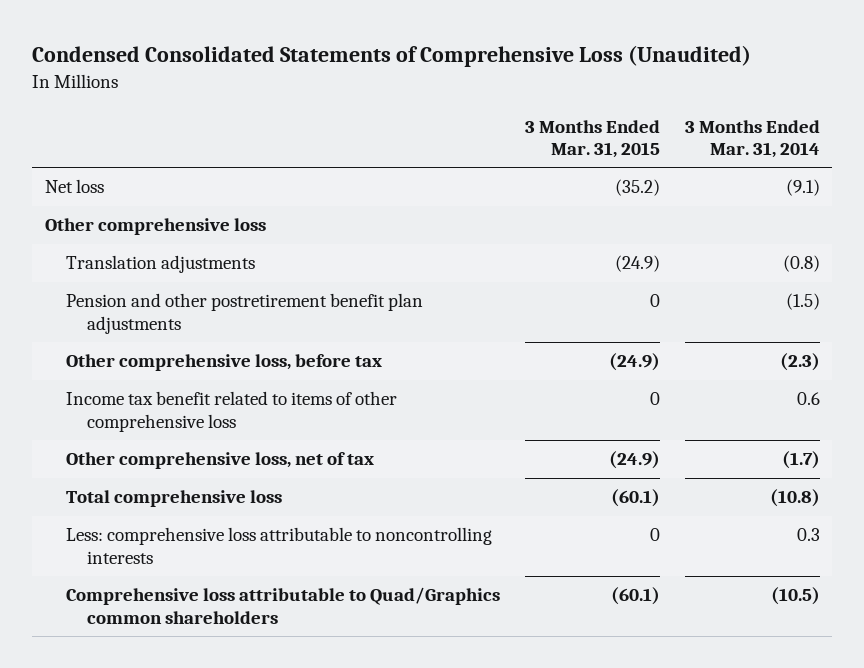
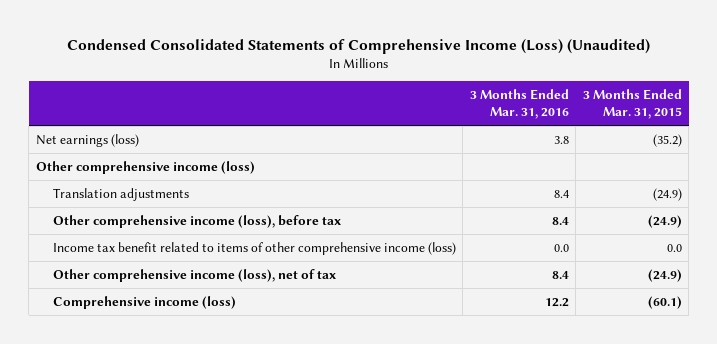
- Condensed Consolidated Statements of Comprehensive Loss (Unaudited)
+ Condensed Consolidated Statements of Comprehensive Income (Loss) (Unaudited)
- | 3 Months Ended Mar. 31, 2015 | 3 Months Ended Mar. 31, 2014
+ | 3 Months Ended Mar. 31, 2016 | 3 Months Ended Mar. 31, 2015
- Net loss | (35.2) | (9.1)
- Other comprehensive loss
+ Net earnings (loss) | 3.8 | (35.2)
+ Other comprehensive income (loss)
- Pension and other postretirement benefit plan adjustments | 0 | (1.5)
- Other comprehensive loss, before tax | (24.9) | (2.3)
- Income tax benefit related to items of other comprehensive loss | 0 | 0.6
- Other comprehensive loss, net of tax | (24.9) | (1.7)
- Total comprehensive loss | (60.1) | (10.8)
- Less: comprehensive loss attributable to noncontrolling interests | 0 | 0.3
- Comprehensive loss attributable to Quad/Graphics common shareholders | (60.1) | (10.5)
+ Other comprehensive income (loss), before tax | 8.4 | (24.9)
+ Income tax benefit related to items of other comprehensive income (loss) | 0.0 | 0.0
+ Other comprehensive income (loss), net of tax | 8.4 | (24.9)
+ Comprehensive income (loss) | 12.2 | (60.1)

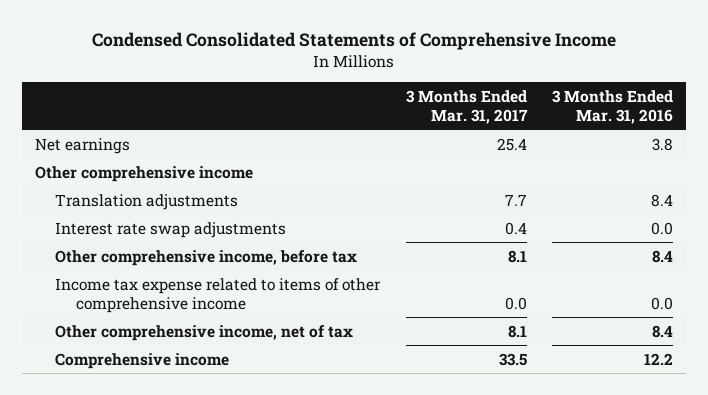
- Condensed Consolidated Statements of Comprehensive Income (Loss) (Unaudited)
+ Condensed Consolidated Statements of Comprehensive Income
- | 3 Months Ended Mar. 31, 2016 | 3 Months Ended Mar. 31, 2015
+ | 3 Months Ended Mar. 31, 2017 | 3 Months Ended Mar. 31, 2016
- Net earnings (loss) | 3.8 | (35.2)
- Other comprehensive income (loss)
+ Net earnings | 25.4 | 3.8
+ Other comprehensive income
- Other comprehensive income (loss), before tax | 8.4 | (24.9)
- Income tax benefit related to items of other comprehensive income (loss) | 0.0 | 0.0
- Other comprehensive income (loss), net of tax | 8.4 | (24.9)
- Comprehensive income (loss) | 12.2 | (60.1)
+ Interest rate swap adjustments | 0.4 | 0.0
+ Other comprehensive income, before tax | 8.1 | 8.4
+ Income tax expense related to items of other comprehensive income | 0.0 | 0.0
+ Other comprehensive income, net of tax | 8.1 | 8.4
+ Comprehensive income | 33.5 | 12.2

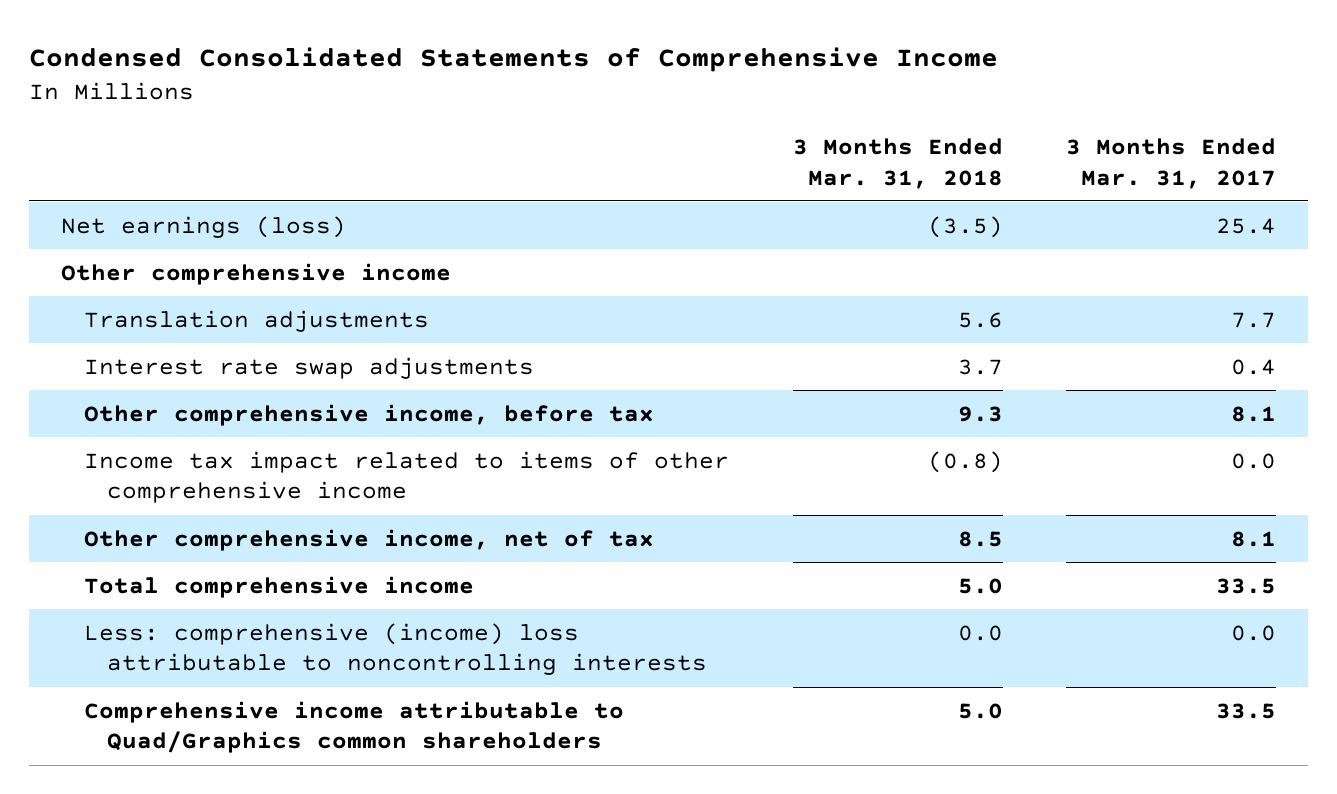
- | 3 Months Ended Mar. 31, 2017 | 3 Months Ended Mar. 31, 2016
+ | 3 Months Ended Mar. 31, 2018 | 3 Months Ended Mar. 31, 2017
- Net earnings | 25.4 | 3.8
+ Net earnings (loss) | (3.5) | 25.4
- Income tax expense related to items of other comprehensive income | 0.0 | 0.0
+ Income tax impact related to items of other comprehensive income | (0.8) | 0.0
- Comprehensive income | 33.5 | 12.2
+ Total comprehensive income | 5.0 | 33.5
+ Less: comprehensive (income) loss attributable to noncontrolling interests | 0.0 | 0.0
+ Comprehensive income attributable to Quad/Graphics common shareholders | 5.0 | 33.5

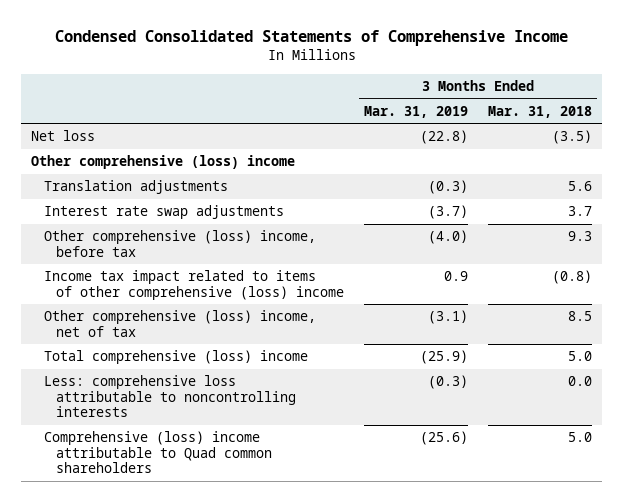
- | 3 Months Ended Mar. 31, 2018 | 3 Months Ended Mar. 31, 2017
+ | 3 Months Ended Mar. 31, 2019 | 3 Months Ended Mar. 31, 2018
- Net earnings (loss) | (3.5) | 25.4
- Other comprehensive income
+ Net loss | (22.8) | (3.5)
+ Other comprehensive (loss) income
- Other comprehensive income, before tax | 9.3 | 8.1
- Income tax impact related to items of other comprehensive income | (0.8) | 0.0
- Other comprehensive income, net of tax | 8.5 | 8.1
- Total comprehensive income | 5.0 | 33.5
- Less: comprehensive (income) loss attributable to noncontrolling interests | 0.0 | 0.0
- Comprehensive income attributable to Quad/Graphics common shareholders | 5.0 | 33.5
+ Other comprehensive (loss) income, before tax | (4.0) | 9.3
+ Income tax impact related to items of other comprehensive (loss) income | 0.9 | (0.8)
+ Other comprehensive (loss) income, net of tax | (3.1) | 8.5
+ Total comprehensive (loss) income | (25.9) | 5.0
+ Less: comprehensive loss attributable to noncontrolling interests | (0.3) | 0.0
+ Comprehensive (loss) income attributable to Quad common shareholders | (25.6) | 5.0

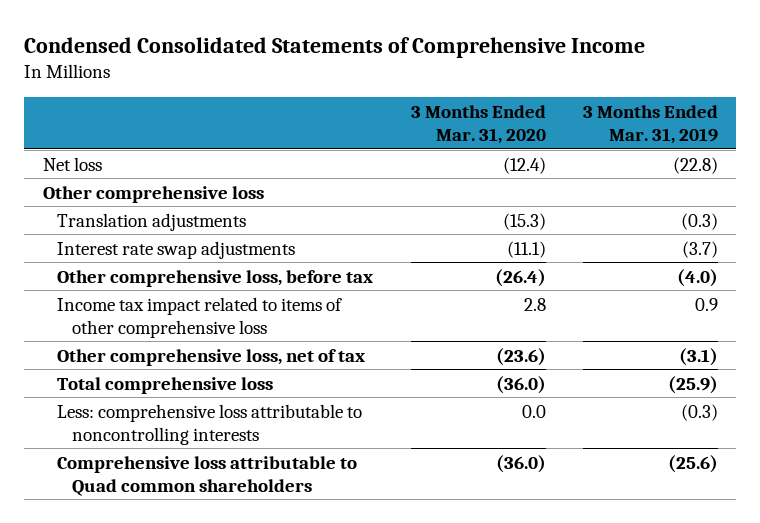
- | 3 Months Ended Mar. 31, 2019 | 3 Months Ended Mar. 31, 2018
+ | 3 Months Ended Mar. 31, 2020 | 3 Months Ended Mar. 31, 2019
- Other comprehensive (loss) income
+ Other comprehensive loss
- Other comprehensive (loss) income, before tax | (4.0) | 9.3
- Income tax impact related to items of other comprehensive (loss) income | 0.9 | (0.8)
- Other comprehensive (loss) income, net of tax | (3.1) | 8.5
- Total comprehensive (loss) income | (25.9) | 5.0
+ Other comprehensive loss, before tax | (26.4) | (4.0)
+ Income tax impact related to items of other comprehensive loss | 2.8 | 0.9
+ Other comprehensive loss, net of tax | (23.6) | (3.1)
+ Total comprehensive loss | (36.0) | (25.9)
- Comprehensive (loss) income attributable to Quad common shareholders | (25.6) | 5.0
+ Comprehensive loss attributable to Quad common shareholders | (36.0) | (25.6)

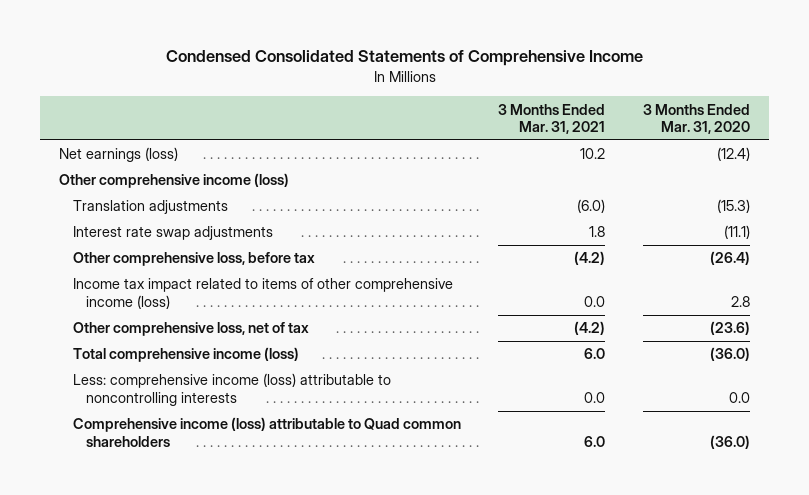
- | 3 Months Ended Mar. 31, 2020 | 3 Months Ended Mar. 31, 2019
+ | 3 Months Ended Mar. 31, 2021 | 3 Months Ended Mar. 31, 2020
- Net loss | (12.4) | (22.8)
- Other comprehensive loss
+ Net earnings (loss) | 10.2 | (12.4)
+ Other comprehensive income (loss)
- Income tax impact related to items of other comprehensive loss | 2.8 | 0.9
+ Income tax impact related to items of other comprehensive income (loss) | 0.0 | 2.8
- Total comprehensive loss | (36.0) | (25.9)
- Less: comprehensive loss attributable to noncontrolling interests | 0.0 | (0.3)
- Comprehensive loss attributable to Quad common shareholders | (36.0) | (25.6)
+ Total comprehensive income (loss) | 6.0 | (36.0)
+ Less: comprehensive income (loss) attributable to noncontrolling interests | 0.0 | 0.0
+ Comprehensive income (loss) attributable to Quad common shareholders | 6.0 | (36.0)

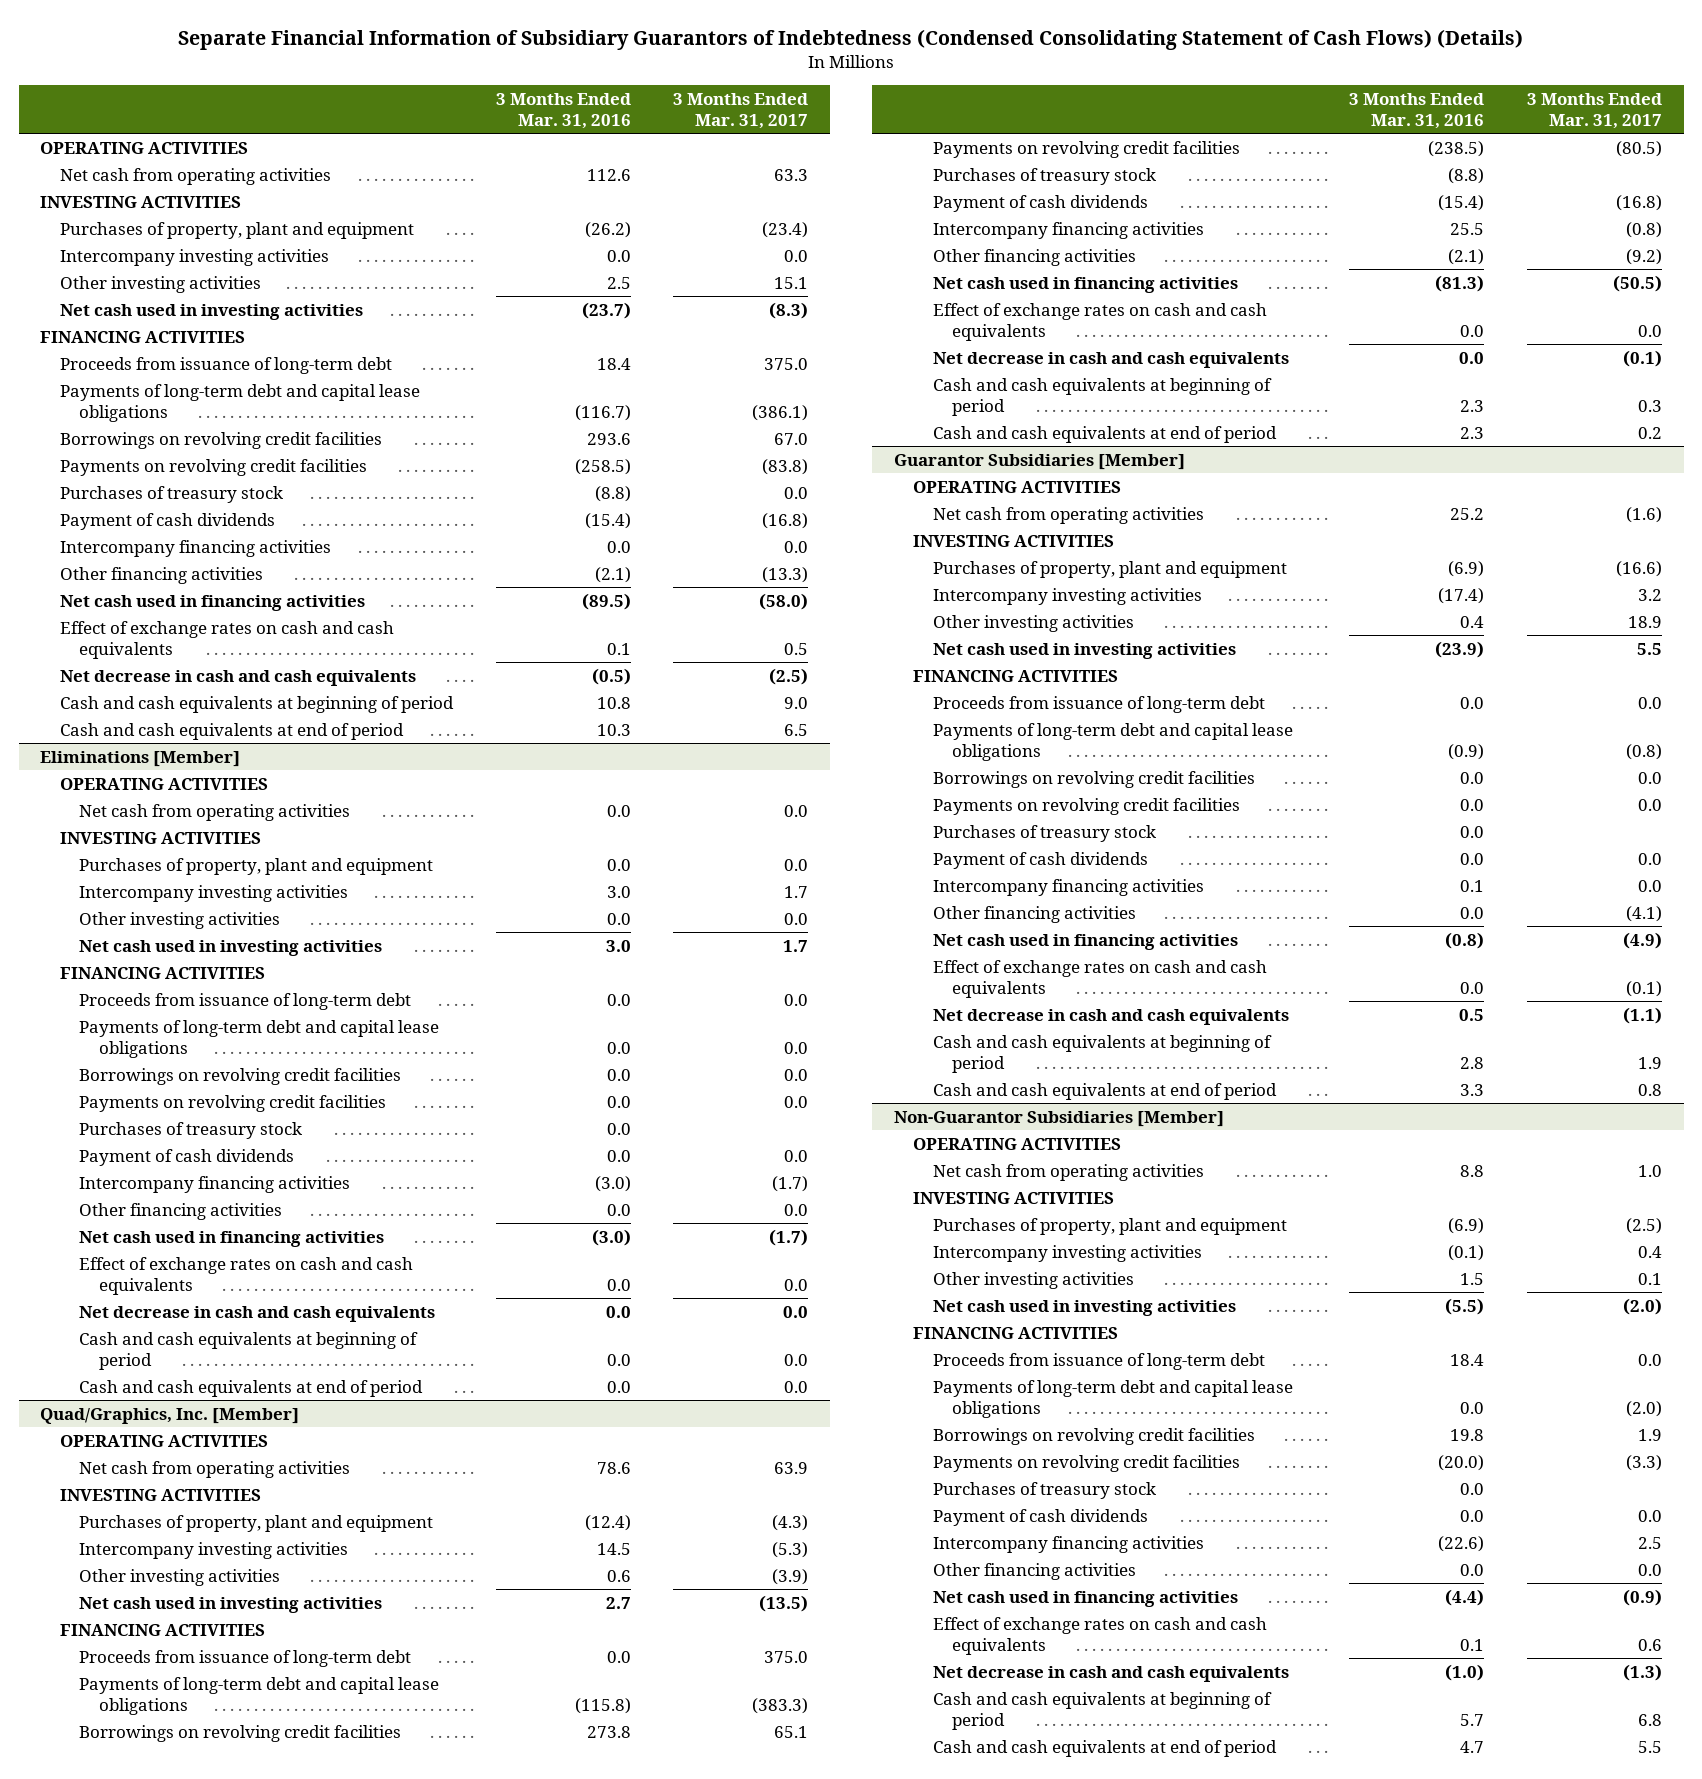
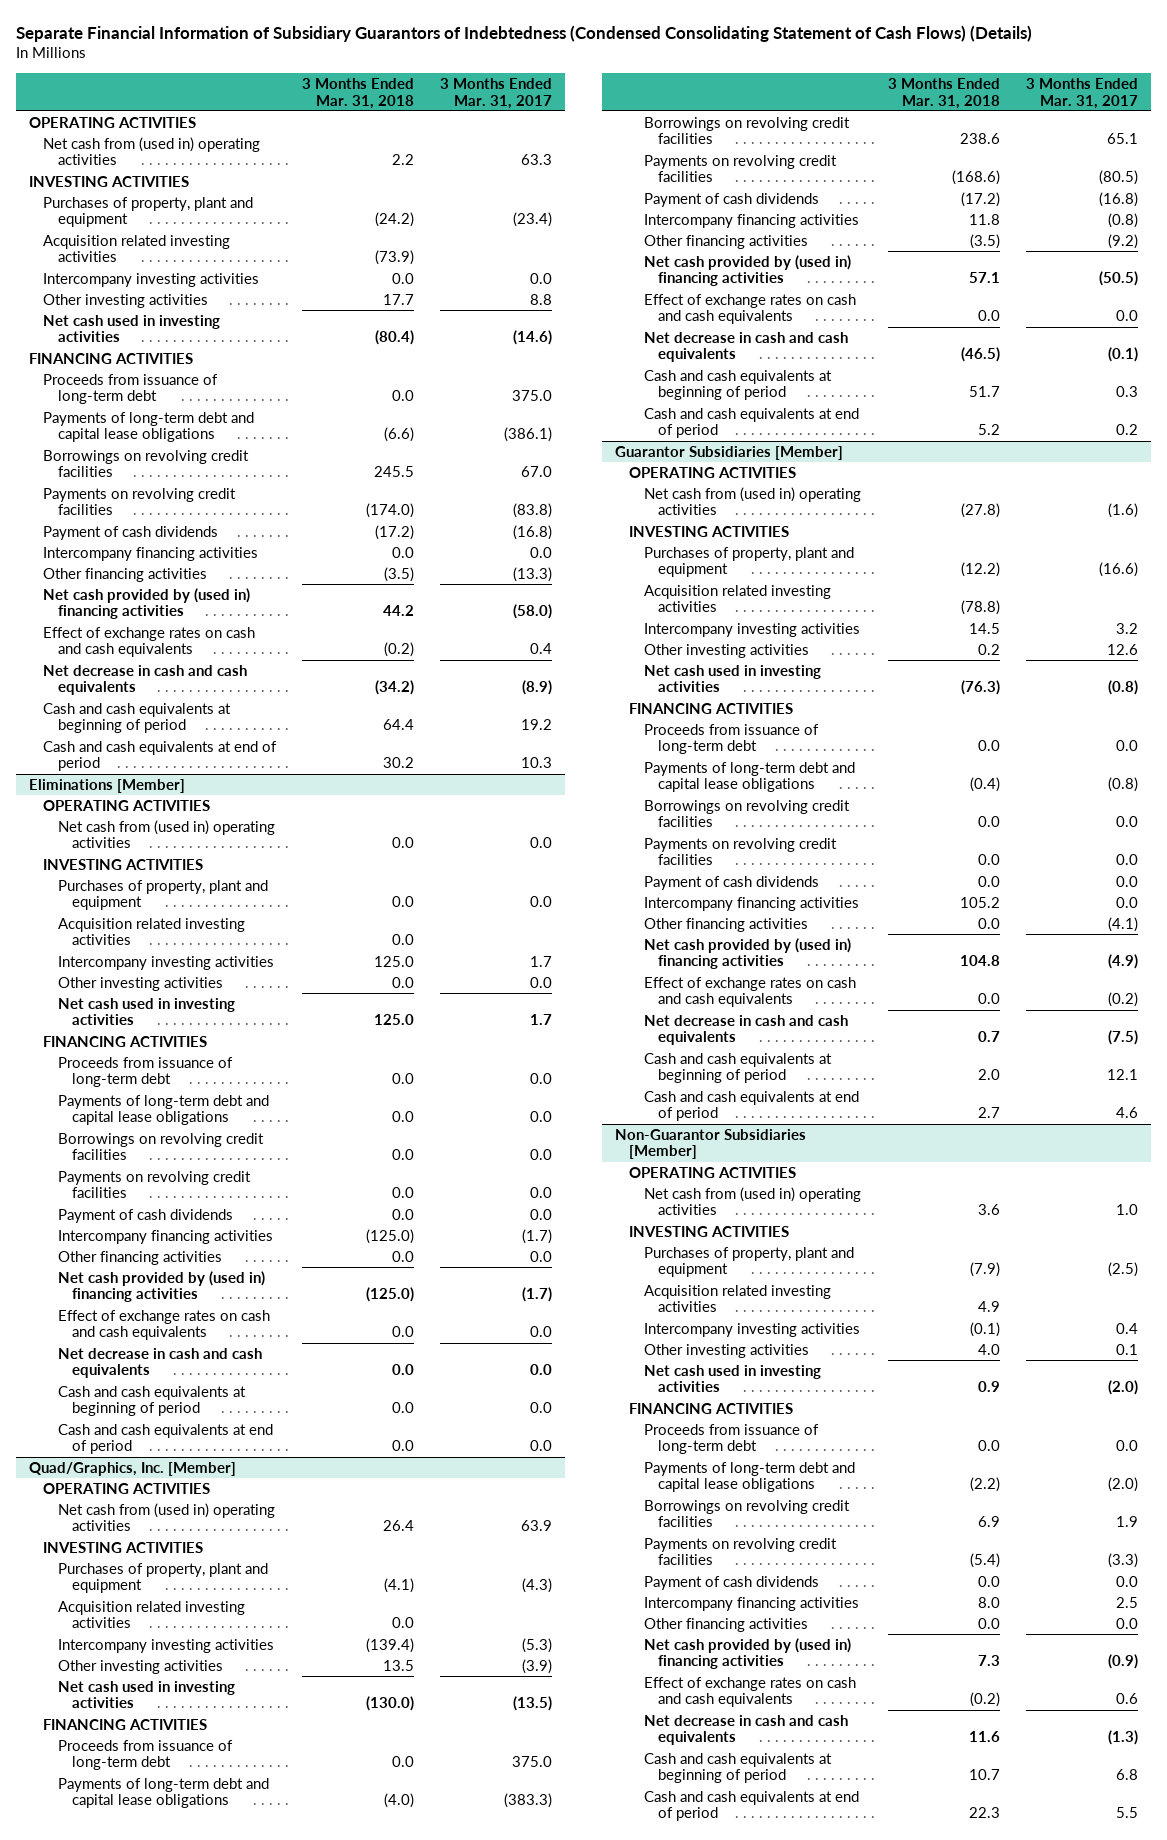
- | 3 Months Ended Mar. 31, 2016 | 3 Months Ended Mar. 31, 2017
+ | 3 Months Ended Mar. 31, 2018 | 3 Months Ended Mar. 31, 2017
- Net cash from operating activities | 112.6 | 63.3
+ Net cash from (used in) operating activities | 2.2 | 63.3
+ Acquisition related investing activities | (73.9) |
- Other investing activities | 2.5 | 15.1
- Net cash used in investing activities | (23.7) | (8.3)
+ Other investing activities | 17.7 | 8.8
+ Net cash used in investing activities | (80.4) | (14.6)
- Purchases of treasury stock | (8.8) | 0.0
- Net cash used in financing activities | (89.5) | (58.0)
- Effect of exchange rates on cash and cash equivalents | 0.1 | 0.5
- Net decrease in cash and cash equivalents | (0.5) | (2.5)
- Cash and cash equivalents at beginning of period | 10.8 | 9.0
- Cash and cash equivalents at end of period | 10.3 | 6.5
+ Net cash provided by (used in) financing activities | 44.2 | (58.0)
+ Effect of exchange rates on cash and cash equivalents | (0.2) | 0.4
+ Net decrease in cash and cash equivalents | (34.2) | (8.9)
+ Cash and cash equivalents at beginning of period | 64.4 | 19.2
+ Cash and cash equivalents at end of period | 30.2 | 10.3
@ Eliminations [Member]
- Net cash from operating activities | 0.0 | 0.0
+ Net cash from (used in) operating activities | 0.0 | 0.0
+ Acquisition related investing activities | 0.0 |
- Purchases of treasury stock | 0.0 |
- Net cash used in financing activities | (3.0) | (1.7)
+ Net cash provided by (used in) financing activities | (125.0) | (1.7)
@ Quad/Graphics, Inc. [Member]
- Net cash from operating activities | 78.6 | 63.9
+ Net cash from (used in) operating activities | 26.4 | 63.9
+ Acquisition related investing activities | 0.0 |
- Purchases of treasury stock | (8.8) |
- Net cash used in financing activities | (81.3) | (50.5)
+ Net cash provided by (used in) financing activities | 57.1 | (50.5)
@ Guarantor Subsidiaries [Member]
- Net cash from operating activities | 25.2 | (1.6)
+ Net cash from (used in) operating activities | (27.8) | (1.6)
+ Acquisition related investing activities | (78.8) |
- Other investing activities | 0.4 | 18.9
- Net cash used in investing activities | (23.9) | 5.5
+ Other investing activities | 0.2 | 12.6
+ Net cash used in investing activities | (76.3) | (0.8)
- Purchases of treasury stock | 0.0 |
- Net cash used in financing activities | (0.8) | (4.9)
- Effect of exchange rates on cash and cash equivalents | 0.0 | (0.1)
- Net decrease in cash and cash equivalents | 0.5 | (1.1)
- Cash and cash equivalents at beginning of period | 2.8 | 1.9
- Cash and cash equivalents at end of period | 3.3 | 0.8
+ Net cash provided by (used in) financing activities | 104.8 | (4.9)
+ Effect of exchange rates on cash and cash equivalents | 0.0 | (0.2)
+ Net decrease in cash and cash equivalents | 0.7 | (7.5)
+ Cash and cash equivalents at beginning of period | 2.0 | 12.1
+ Cash and cash equivalents at end of period | 2.7 | 4.6
@ Non-Guarantor Subsidiaries [Member]
- Net cash from operating activities | 8.8 | 1.0
+ Net cash from (used in) operating activities | 3.6 | 1.0
+ Acquisition related investing activities | 4.9 |
- Purchases of treasury stock | 0.0 |
- Net cash used in financing activities | (4.4) | (0.9)
+ Net cash provided by (used in) financing activities | 7.3 | (0.9)

